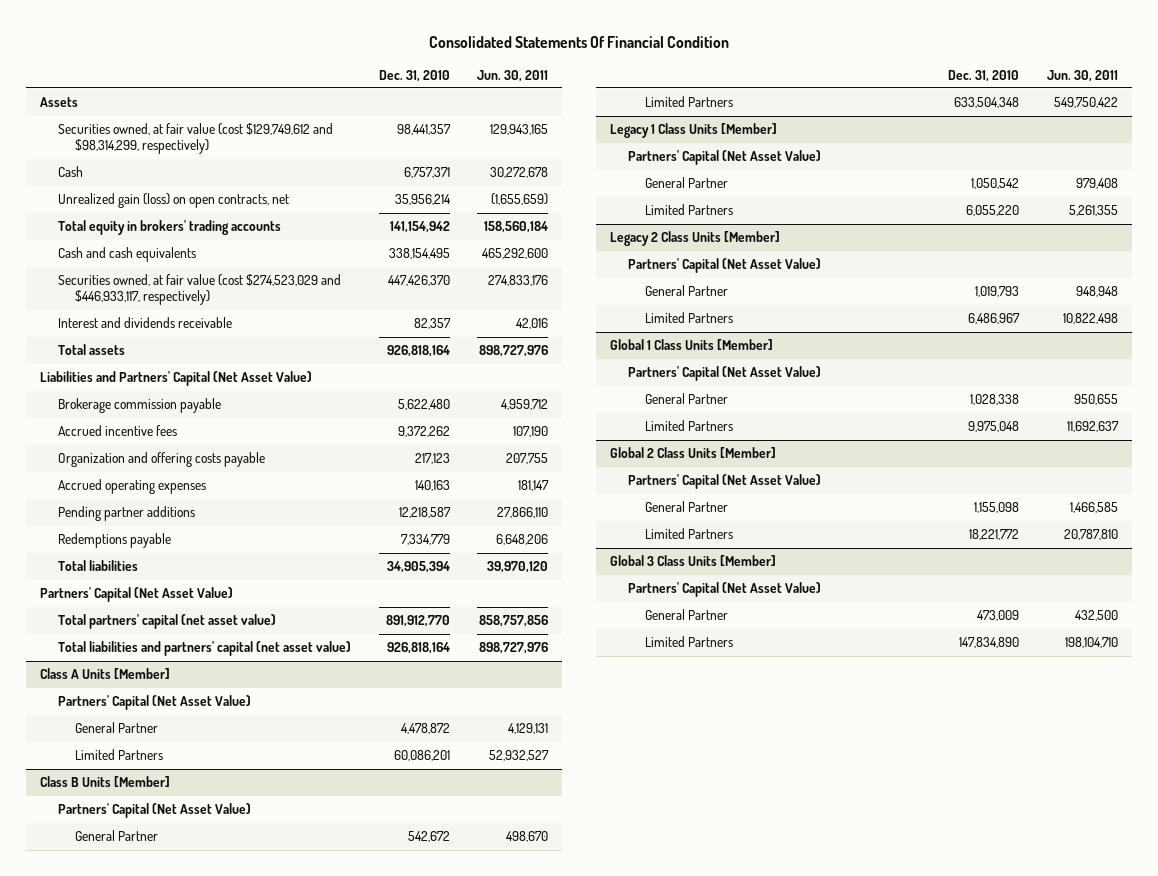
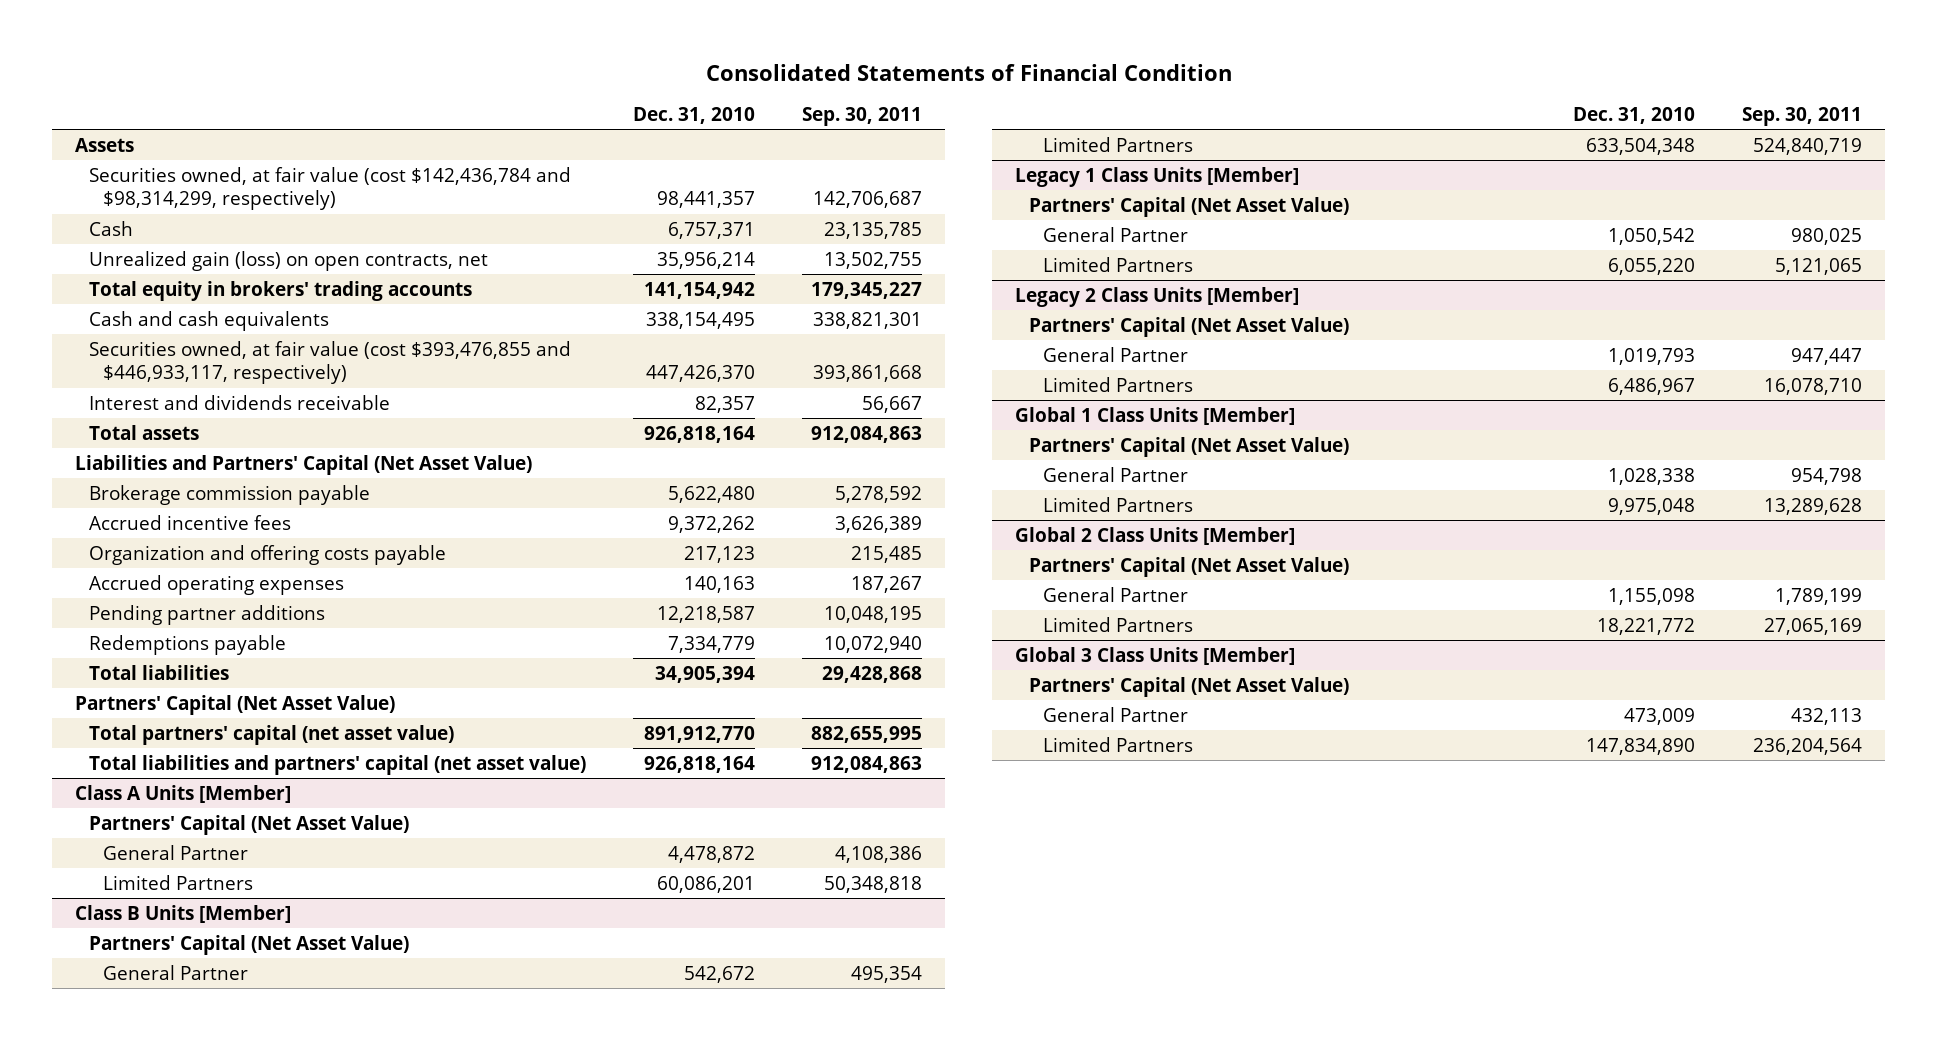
- Consolidated Statements Of Financial Condition
+ Consolidated Statements of Financial Condition
- | Dec. 31, 2010 | Jun. 30, 2011
+ | Dec. 31, 2010 | Sep. 30, 2011
- Securities owned, at fair value (cost $129,749,612 and $98,314,299, respectively) | 98,441,357 | 129,943,165
+ Securities owned, at fair value (cost $142,436,784 and $98,314,299, respectively) | 98,441,357 | 142,706,687
- Securities owned, at fair value (cost $274,523,029 and $446,933,117, respectively) | 447,426,370 | 274,833,176
+ Securities owned, at fair value (cost $393,476,855 and $446,933,117, respectively) | 447,426,370 | 393,861,668

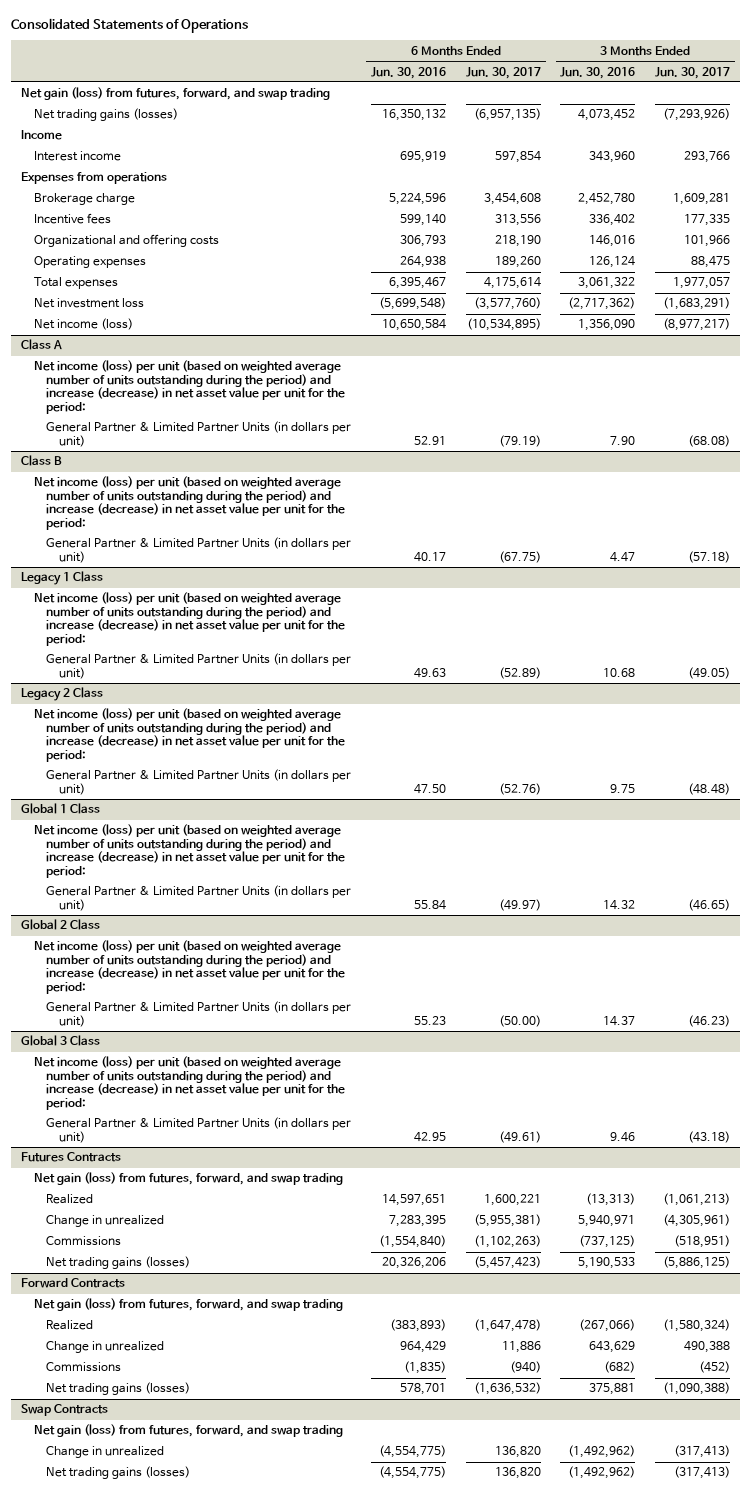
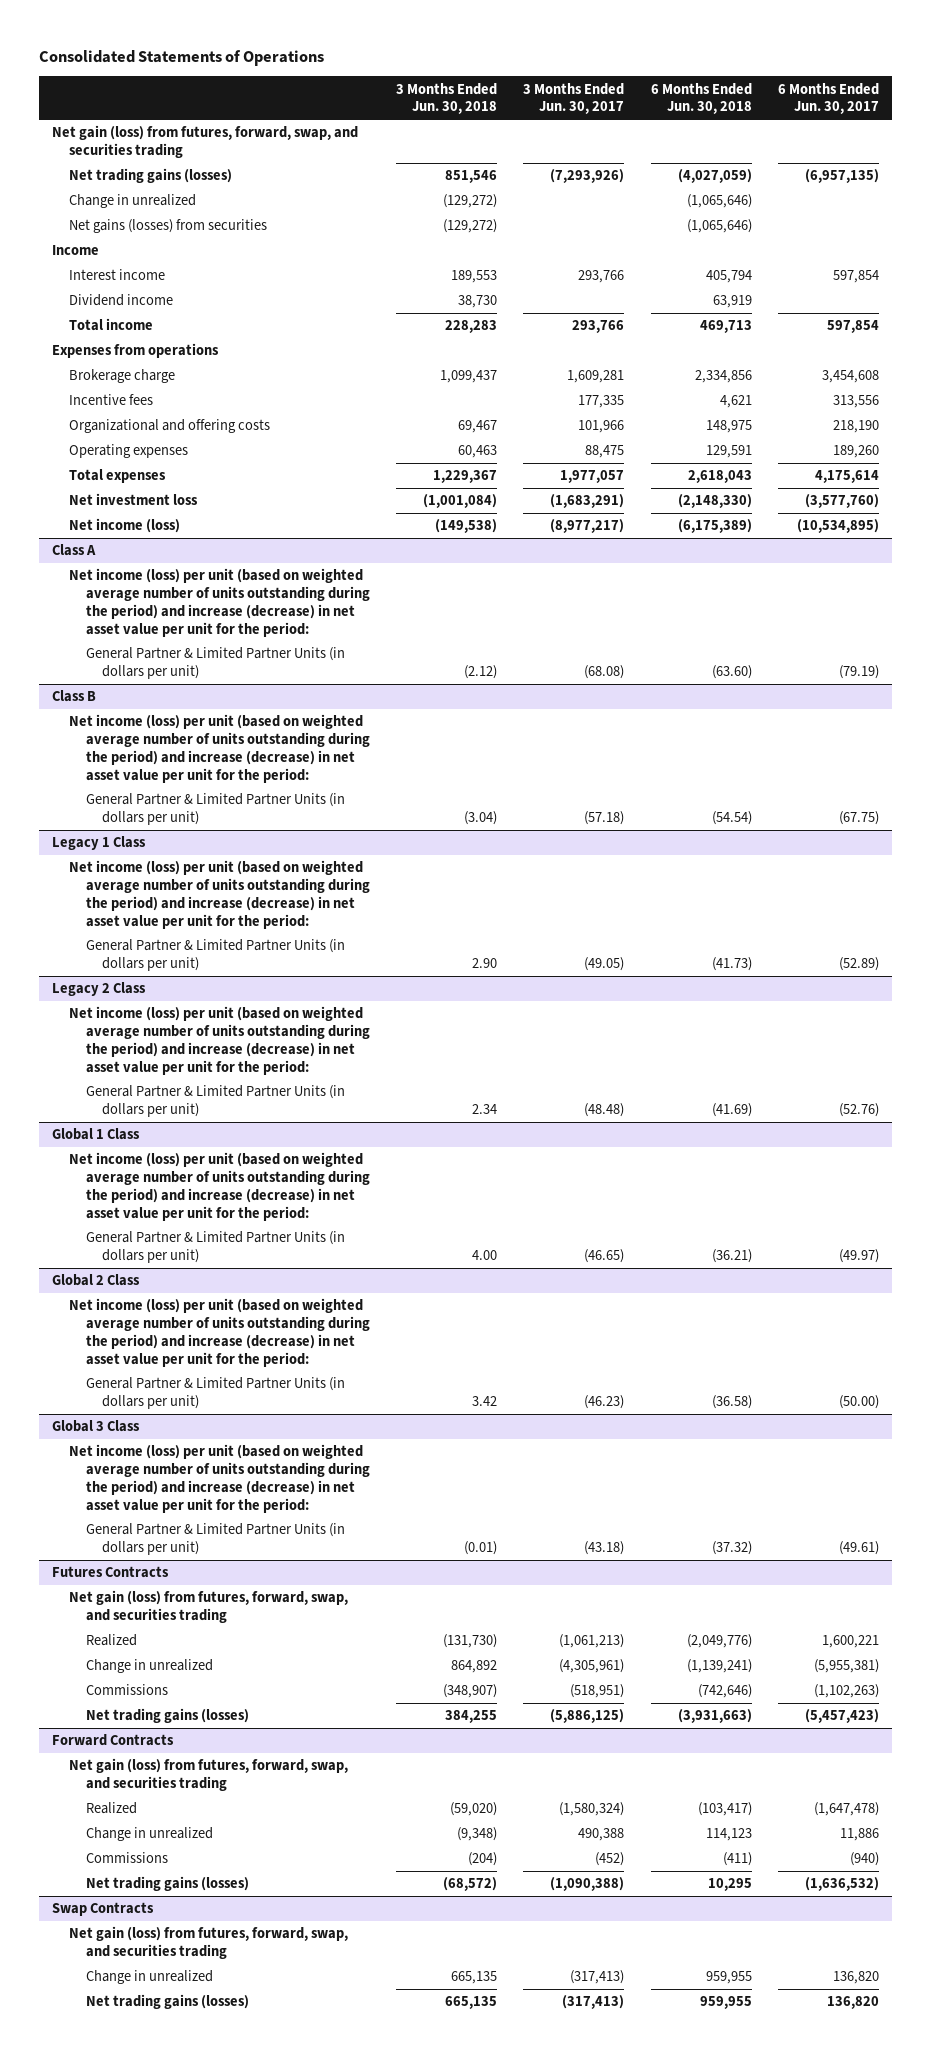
- | 6 Months Ended Jun. 30, 2016 | 6 Months Ended Jun. 30, 2017 | 3 Months Ended Jun. 30, 2016 | 3 Months Ended Jun. 30, 2017
+ | 3 Months Ended Jun. 30, 2018 | 3 Months Ended Jun. 30, 2017 | 6 Months Ended Jun. 30, 2018 | 6 Months Ended Jun. 30, 2017
- Net gain (loss) from futures, forward, and swap trading
+ Net gain (loss) from futures, forward, swap, and securities trading
+ Change in unrealized | (129,272) | | (1,065,646) |
+ Net gains (losses) from securities | (129,272) | | (1,065,646) |
+ Dividend income | 38,730 | | 63,919 |
+ Total income | 228,283 | 293,766 | 469,713 | 597,854
@ Futures Contracts
- Net gain (loss) from futures, forward, and swap trading
+ Net gain (loss) from futures, forward, swap, and securities trading
@ Forward Contracts
- Net gain (loss) from futures, forward, and swap trading
+ Net gain (loss) from futures, forward, swap, and securities trading
@ Swap Contracts
- Net gain (loss) from futures, forward, and swap trading
+ Net gain (loss) from futures, forward, swap, and securities trading

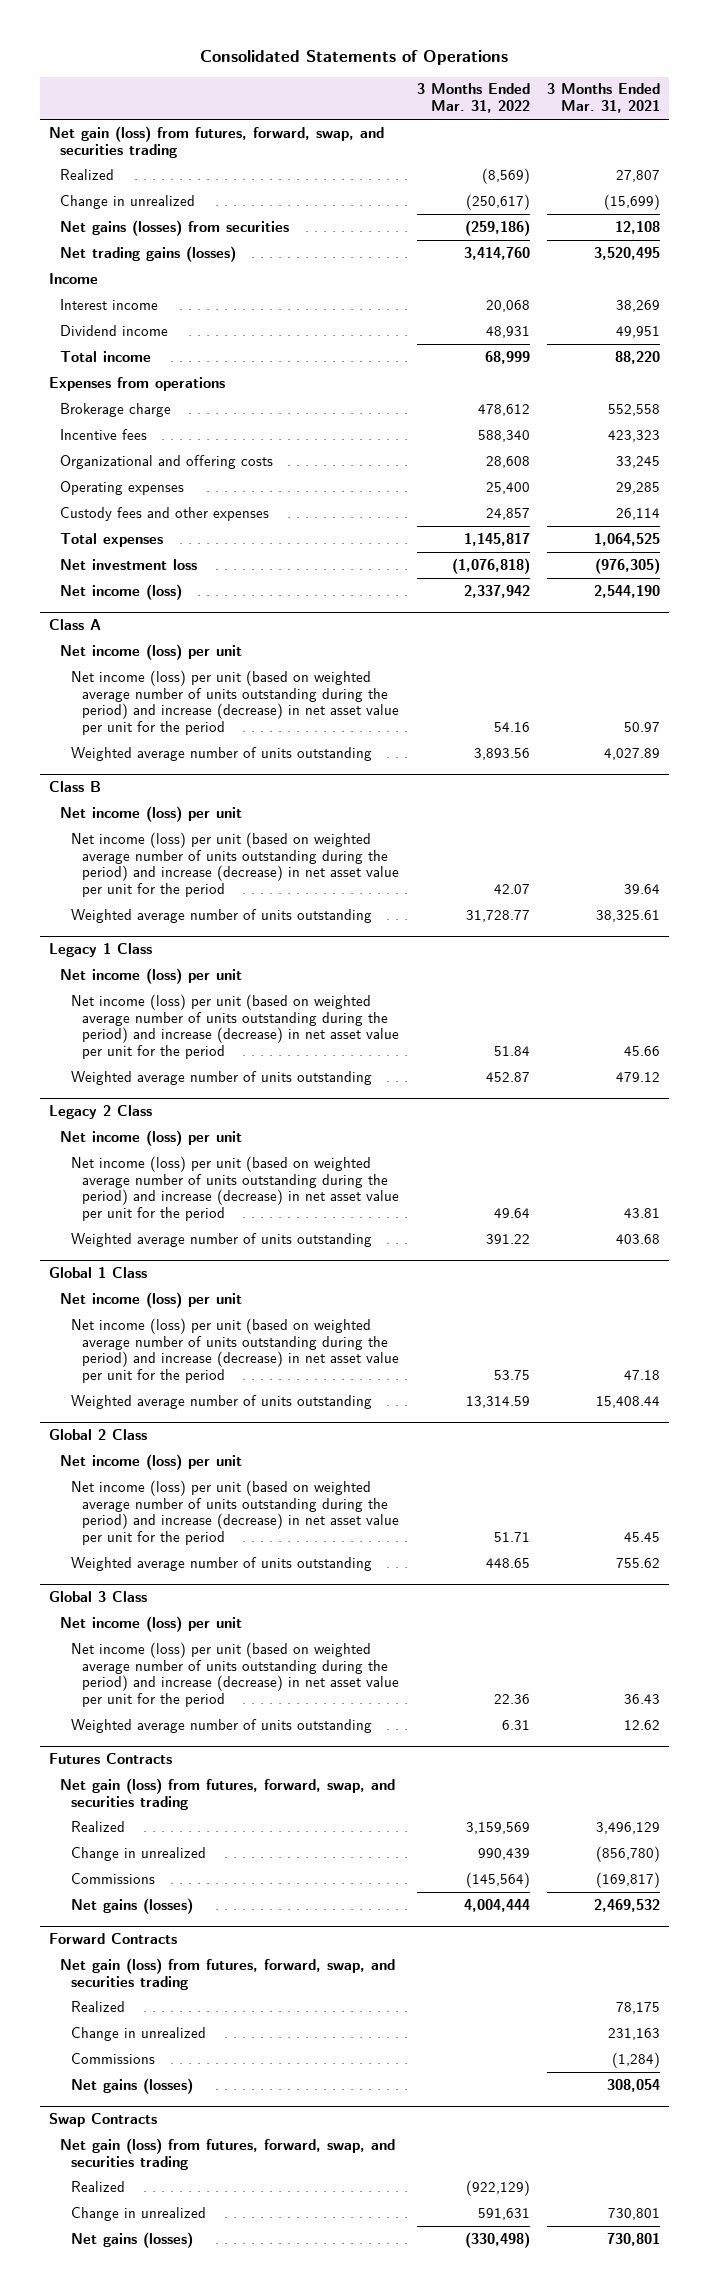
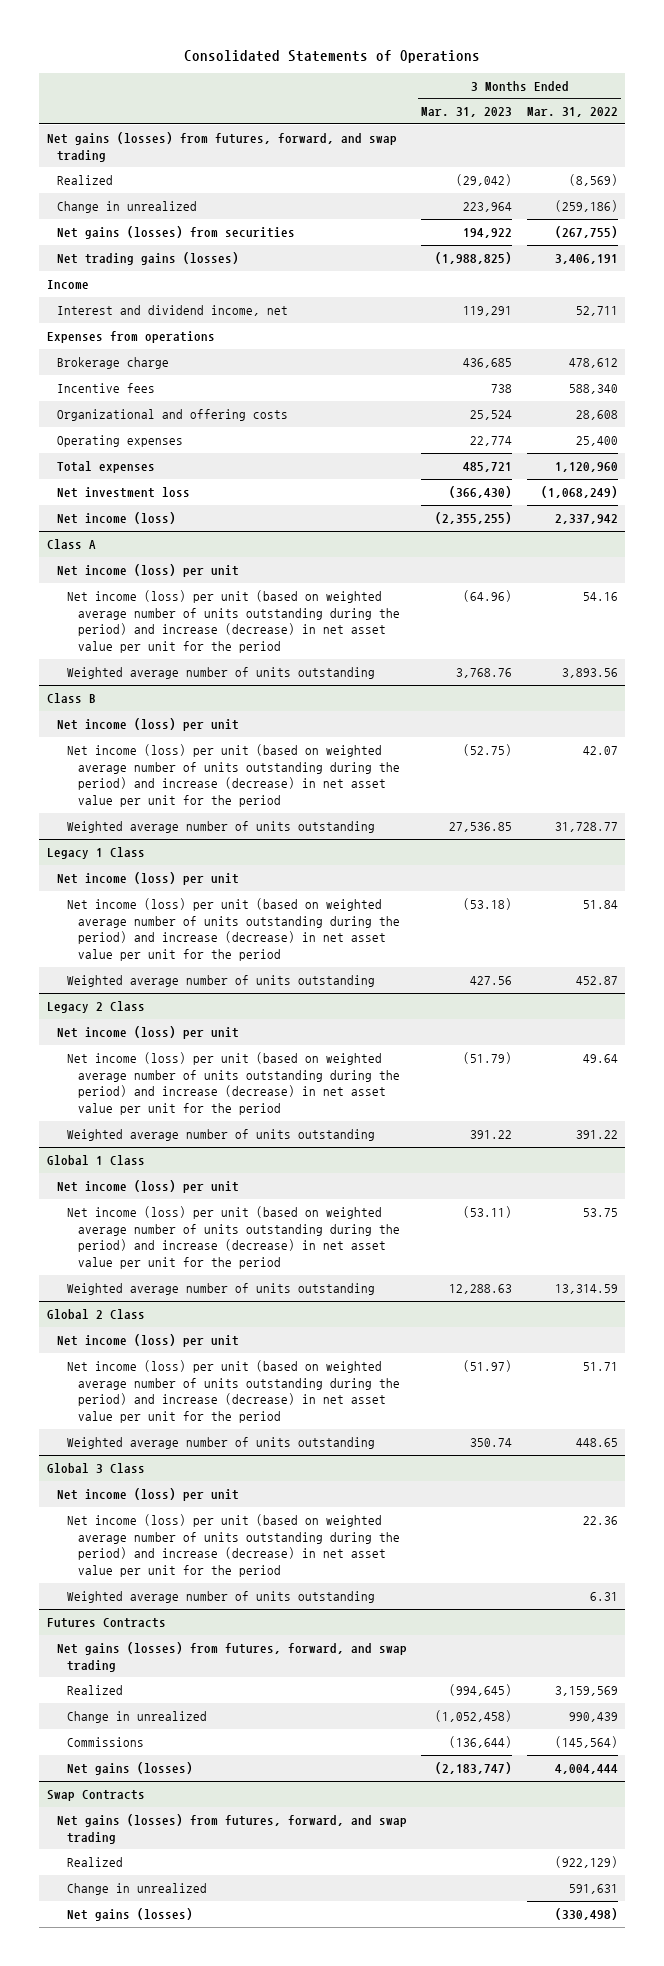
- | 3 Months Ended Mar. 31, 2022 | 3 Months Ended Mar. 31, 2021
+ | 3 Months Ended Mar. 31, 2023 | 3 Months Ended Mar. 31, 2022
- Net gain (loss) from futures, forward, swap, and securities trading
+ Net gains (losses) from futures, forward, and swap trading
- Change in unrealized | (250,617) | (15,699)
- Net gains (losses) from securities | (259,186) | 12,108
- Net trading gains (losses) | 3,414,760 | 3,520,495
+ Change in unrealized | 223,964 | (259,186)
+ Net gains (losses) from securities | 194,922 | (267,755)
+ Net trading gains (losses) | (1,988,825) | 3,406,191
- Interest income | 20,068 | 38,269
- Dividend income | 48,931 | 49,951
- Total income | 68,999 | 88,220
+ Interest and dividend income, net | 119,291 | 52,711
- Custody fees and other expenses | 24,857 | 26,114
- Total expenses | 1,145,817 | 1,064,525
- Net investment loss | (1,076,818) | (976,305)
+ Total expenses | 485,721 | 1,120,960
+ Net investment loss | (366,430) | (1,068,249)
@ Futures Contracts
- Net gain (loss) from futures, forward, swap, and securities trading
+ Net gains (losses) from futures, forward, and swap trading
- Forward Contracts
- Net gain (loss) from futures, forward, swap, and securities trading
- Realized | | 78,175
- Change in unrealized | | 231,163
- Commissions | | (1,284)
- Net gains (losses) | | 308,054
@ Swap Contracts
- Net gain (loss) from futures, forward, swap, and securities trading
+ Net gains (losses) from futures, forward, and swap trading

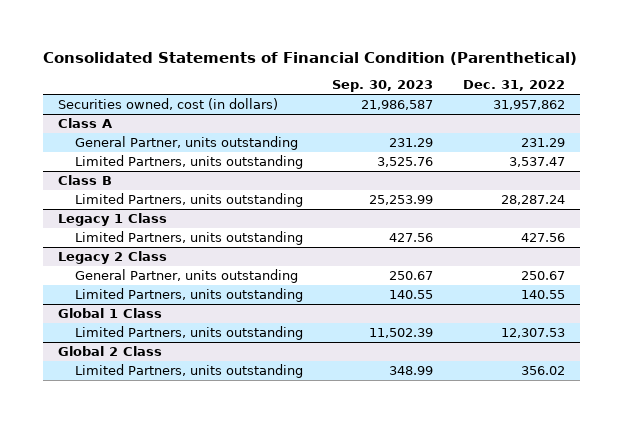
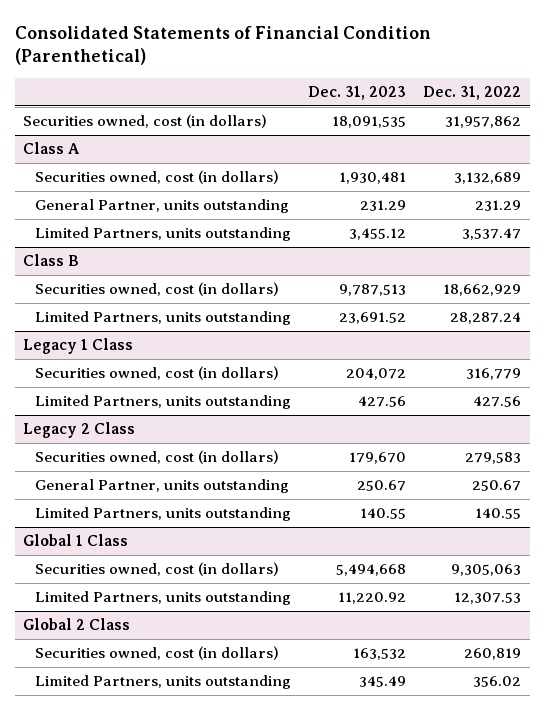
- | Sep. 30, 2023 | Dec. 31, 2022
+ | Dec. 31, 2023 | Dec. 31, 2022
@ Class A
+ Securities owned, cost (in dollars) | 1,930,481 | 3,132,689
@ Class B
+ Securities owned, cost (in dollars) | 9,787,513 | 18,662,929
@ Legacy 1 Class
+ Securities owned, cost (in dollars) | 204,072 | 316,779
@ Legacy 2 Class
+ Securities owned, cost (in dollars) | 179,670 | 279,583
@ Global 1 Class
+ Securities owned, cost (in dollars) | 5,494,668 | 9,305,063
@ Global 2 Class
+ Securities owned, cost (in dollars) | 163,532 | 260,819

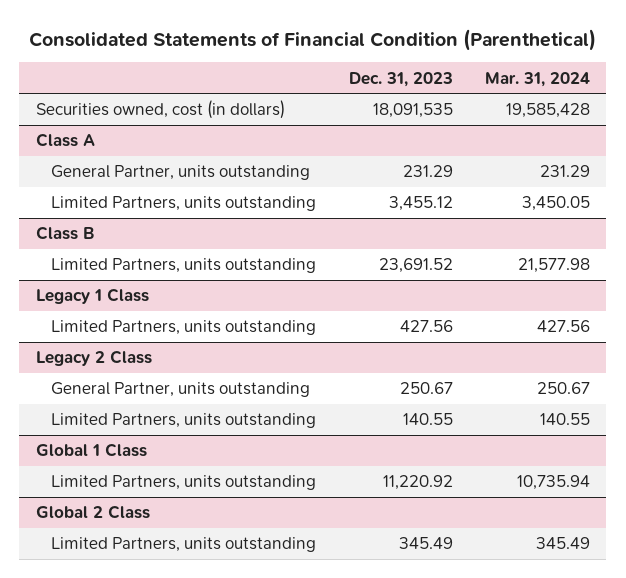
- | Dec. 31, 2023 | Dec. 31, 2022
+ | Dec. 31, 2023 | Mar. 31, 2024
@ Class A
- Securities owned, cost (in dollars) | 1,930,481 | 3,132,689
@ Class B
- Securities owned, cost (in dollars) | 9,787,513 | 18,662,929
@ Legacy 1 Class
- Securities owned, cost (in dollars) | 204,072 | 316,779
@ Legacy 2 Class
- Securities owned, cost (in dollars) | 179,670 | 279,583
@ Global 1 Class
- Securities owned, cost (in dollars) | 5,494,668 | 9,305,063
@ Global 2 Class
- Securities owned, cost (in dollars) | 163,532 | 260,819

